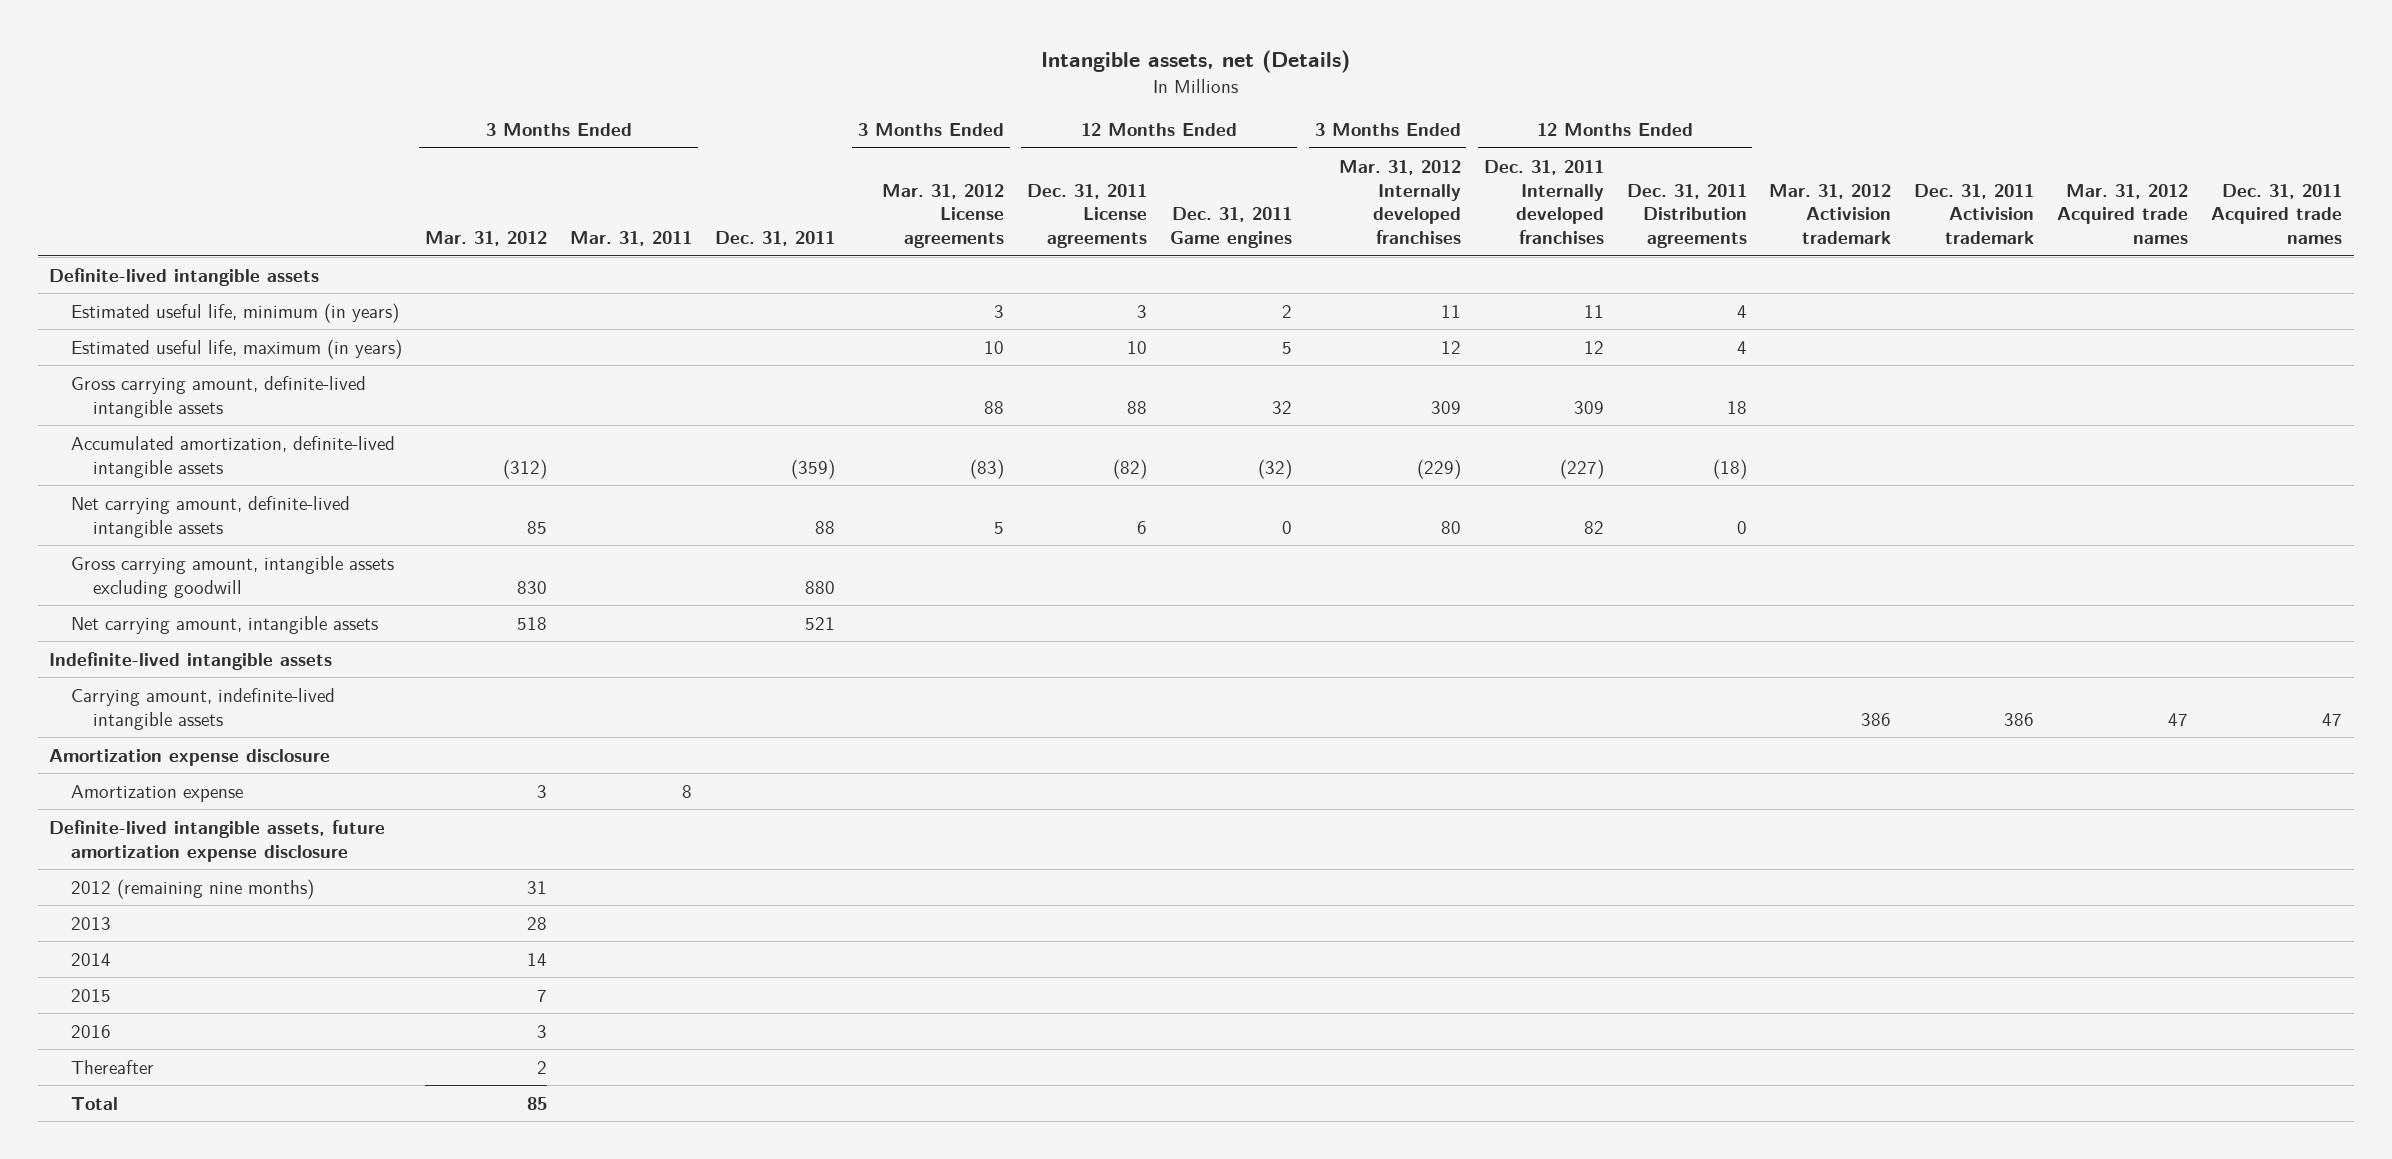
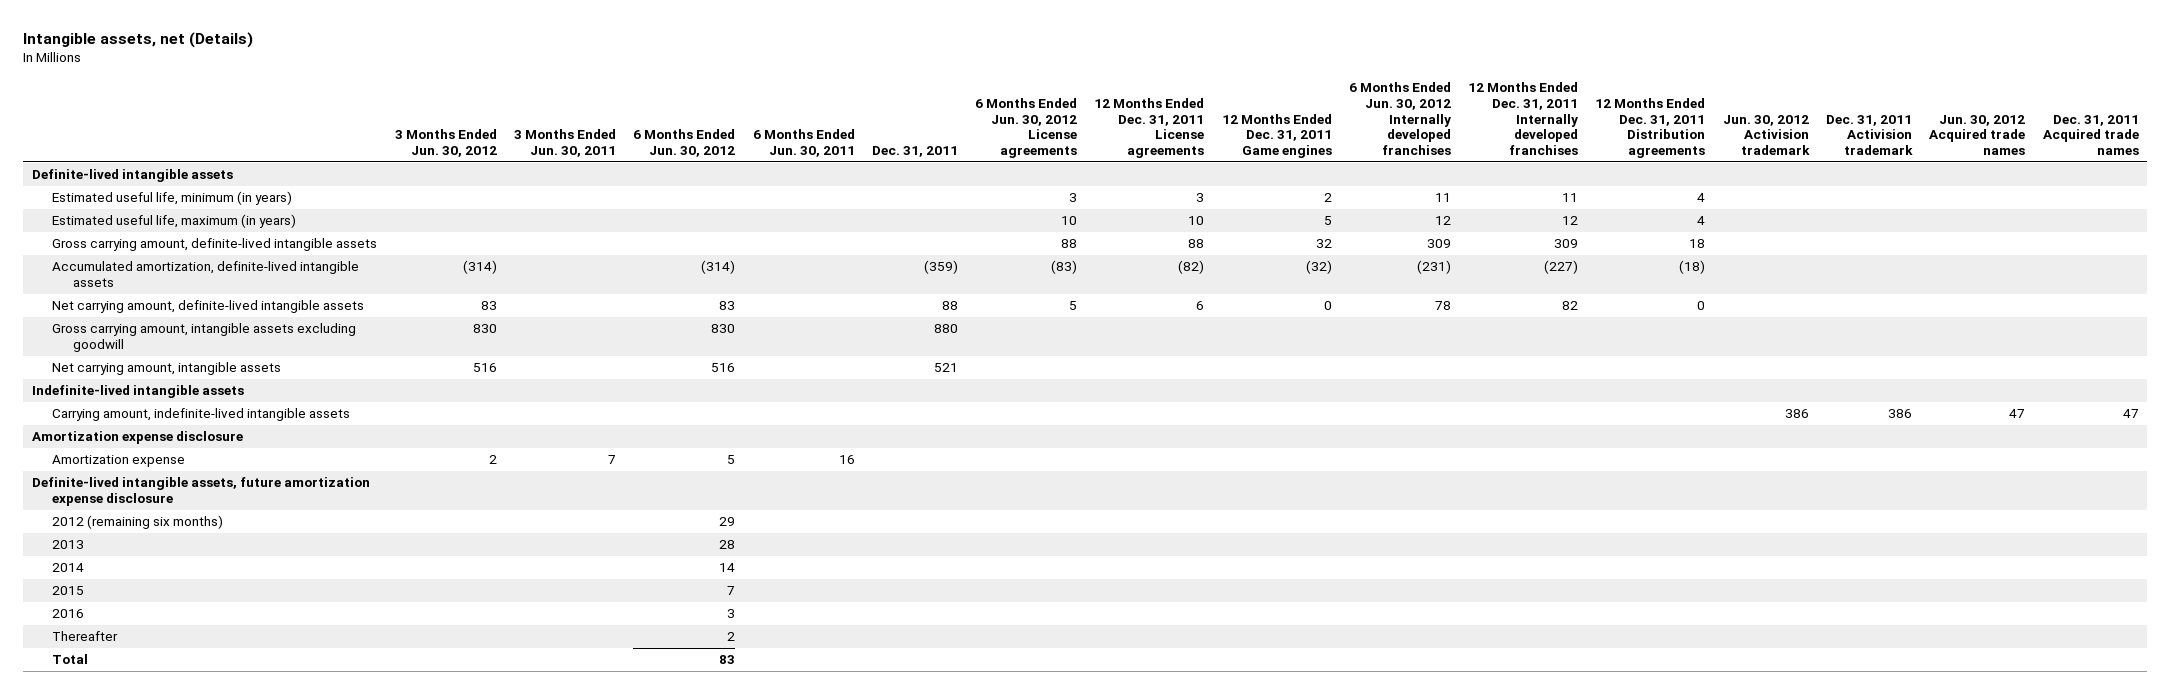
- | 3 Months Ended Mar. 31, 2012 | 3 Months Ended Mar. 31, 2011 | Dec. 31, 2011 | 3 Months Ended Mar. 31, 2012 License agreements | 12 Months Ended Dec. 31, 2011 License agreements | 12 Months Ended Dec. 31, 2011 Game engines | 3 Months Ended Mar. 31, 2012 Internally developed franchises | 12 Months Ended Dec. 31, 2011 Internally developed franchises | 12 Months Ended Dec. 31, 2011 Distribution agreements | Mar. 31, 2012 Activision trademark | Dec. 31, 2011 Activision trademark | Mar. 31, 2012 Acquired trade names | Dec. 31, 2011 Acquired trade names
+ | 3 Months Ended Jun. 30, 2012 | 3 Months Ended Jun. 30, 2011 | 6 Months Ended Jun. 30, 2012 | 6 Months Ended Jun. 30, 2011 | Dec. 31, 2011 | 6 Months Ended Jun. 30, 2012 License agreements | 12 Months Ended Dec. 31, 2011 License agreements | 12 Months Ended Dec. 31, 2011 Game engines | 6 Months Ended Jun. 30, 2012 Internally developed franchises | 12 Months Ended Dec. 31, 2011 Internally developed franchises | 12 Months Ended Dec. 31, 2011 Distribution agreements | Jun. 30, 2012 Activision trademark | Dec. 31, 2011 Activision trademark | Jun. 30, 2012 Acquired trade names | Dec. 31, 2011 Acquired trade names
- 2012 (remaining nine months) | 31 | | | | | | | | | | | |
+ 2012 (remaining six months) | | | 29 | | | | | | | | | | | |

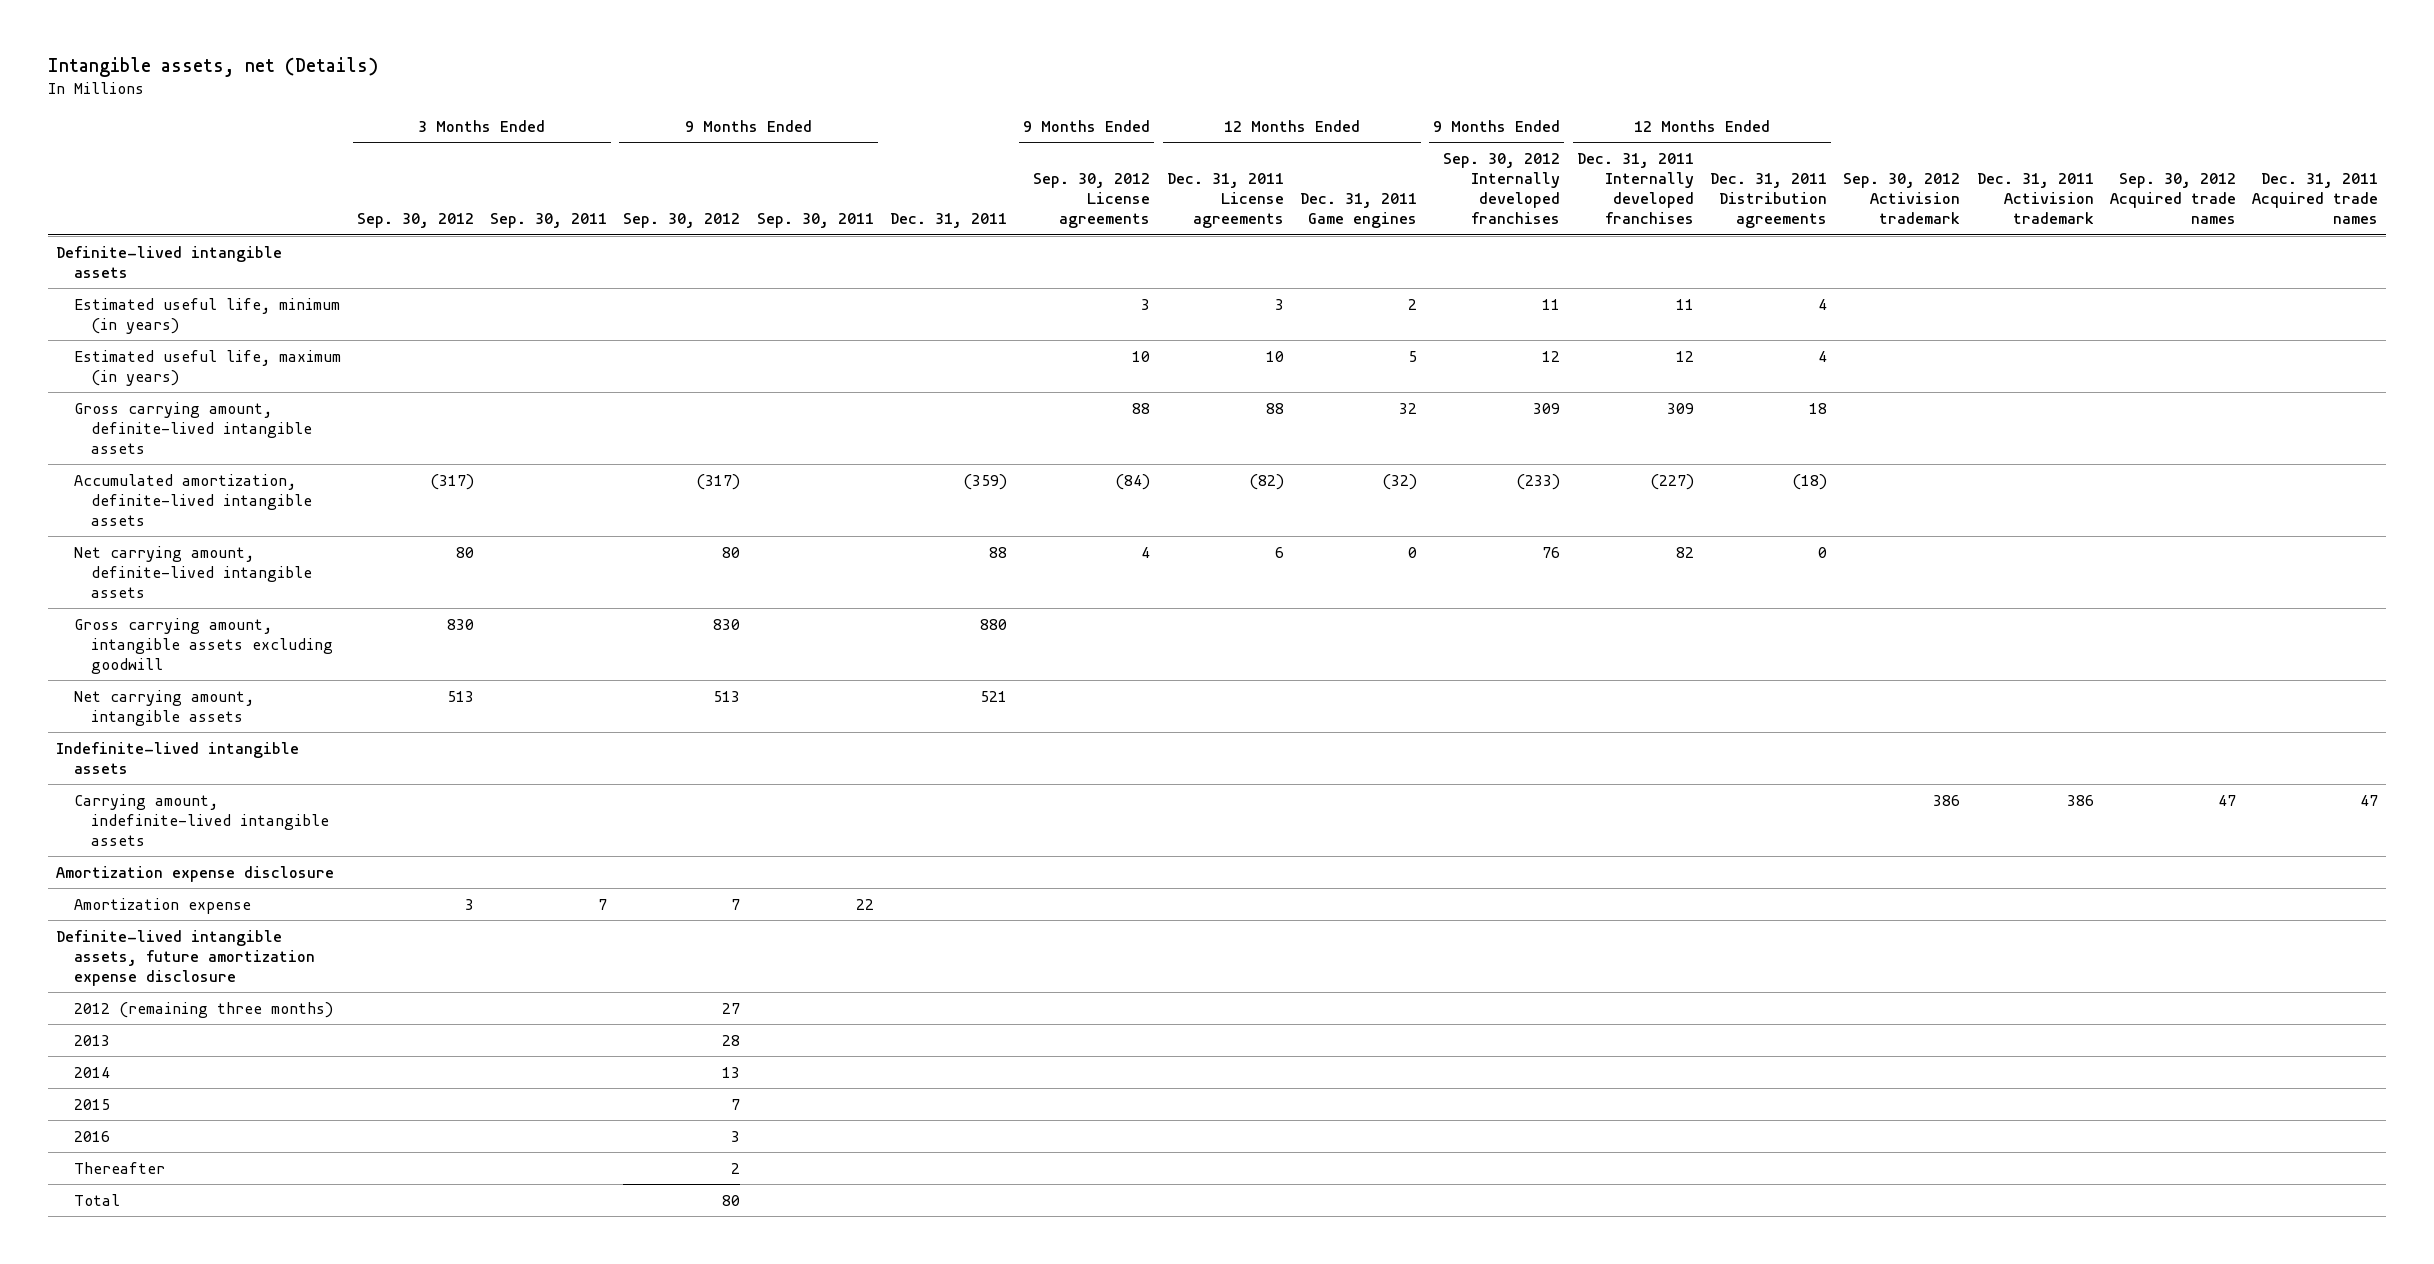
- | 3 Months Ended Jun. 30, 2012 | 3 Months Ended Jun. 30, 2011 | 6 Months Ended Jun. 30, 2012 | 6 Months Ended Jun. 30, 2011 | Dec. 31, 2011 | 6 Months Ended Jun. 30, 2012 License agreements | 12 Months Ended Dec. 31, 2011 License agreements | 12 Months Ended Dec. 31, 2011 Game engines | 6 Months Ended Jun. 30, 2012 Internally developed franchises | 12 Months Ended Dec. 31, 2011 Internally developed franchises | 12 Months Ended Dec. 31, 2011 Distribution agreements | Jun. 30, 2012 Activision trademark | Dec. 31, 2011 Activision trademark | Jun. 30, 2012 Acquired trade names | Dec. 31, 2011 Acquired trade names
+ | 3 Months Ended Sep. 30, 2012 | 3 Months Ended Sep. 30, 2011 | 9 Months Ended Sep. 30, 2012 | 9 Months Ended Sep. 30, 2011 | Dec. 31, 2011 | 9 Months Ended Sep. 30, 2012 License agreements | 12 Months Ended Dec. 31, 2011 License agreements | 12 Months Ended Dec. 31, 2011 Game engines | 9 Months Ended Sep. 30, 2012 Internally developed franchises | 12 Months Ended Dec. 31, 2011 Internally developed franchises | 12 Months Ended Dec. 31, 2011 Distribution agreements | Sep. 30, 2012 Activision trademark | Dec. 31, 2011 Activision trademark | Sep. 30, 2012 Acquired trade names | Dec. 31, 2011 Acquired trade names
- 2012 (remaining six months) | | | 29 | | | | | | | | | | | |
+ 2012 (remaining three months) | | | 27 | | | | | | | | | | | |

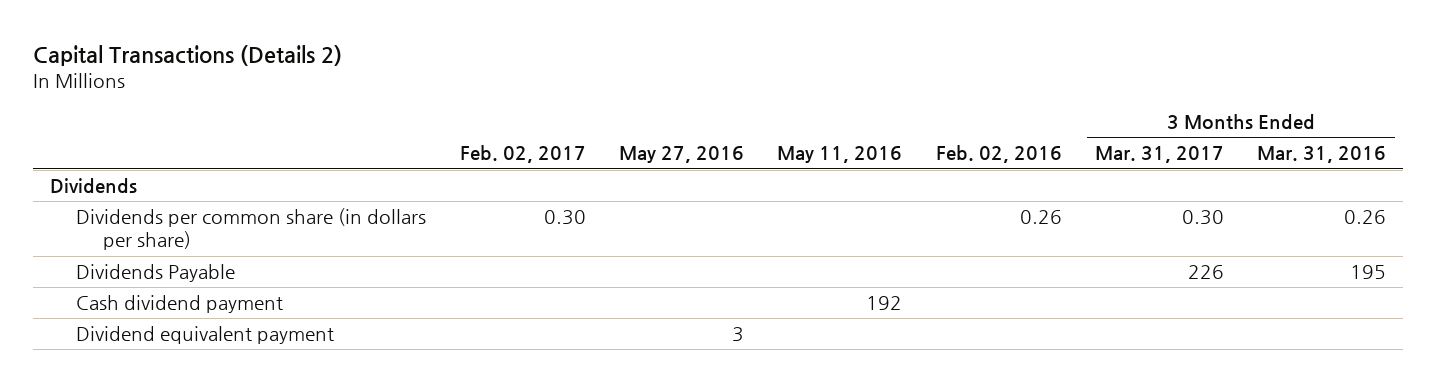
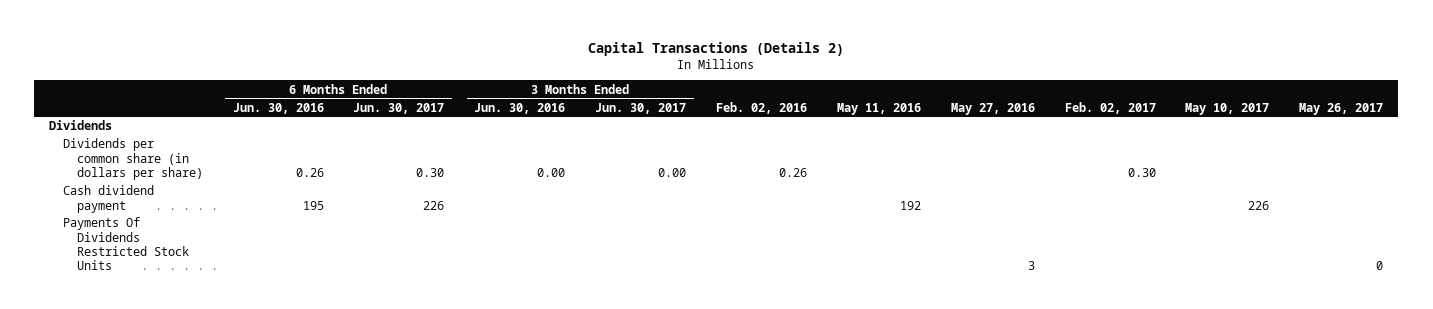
- | Feb. 02, 2017 | May 27, 2016 | May 11, 2016 | Feb. 02, 2016 | 3 Months Ended Mar. 31, 2017 | 3 Months Ended Mar. 31, 2016
+ | 6 Months Ended Jun. 30, 2016 | 6 Months Ended Jun. 30, 2017 | 3 Months Ended Jun. 30, 2016 | 3 Months Ended Jun. 30, 2017 | Feb. 02, 2016 | May 11, 2016 | May 27, 2016 | Feb. 02, 2017 | May 10, 2017 | May 26, 2017
- Dividends Payable | | | | | 226 | 195
- Dividend equivalent payment | | 3 | | | |
+ Payments Of Dividends Restricted Stock Units | | | | | | | 3 | | | 0

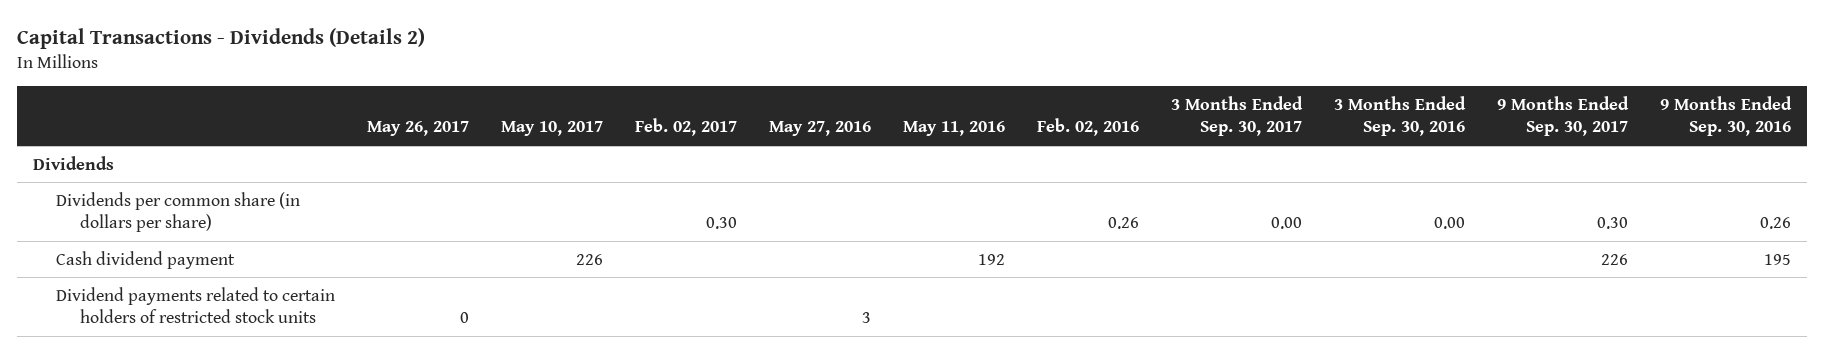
- Capital Transactions (Details 2)
+ Capital Transactions - Dividends (Details 2)
- | 6 Months Ended Jun. 30, 2016 | 6 Months Ended Jun. 30, 2017 | 3 Months Ended Jun. 30, 2016 | 3 Months Ended Jun. 30, 2017 | Feb. 02, 2016 | May 11, 2016 | May 27, 2016 | Feb. 02, 2017 | May 10, 2017 | May 26, 2017
+ | May 26, 2017 | May 10, 2017 | Feb. 02, 2017 | May 27, 2016 | May 11, 2016 | Feb. 02, 2016 | 3 Months Ended Sep. 30, 2017 | 3 Months Ended Sep. 30, 2016 | 9 Months Ended Sep. 30, 2017 | 9 Months Ended Sep. 30, 2016
- Payments Of Dividends Restricted Stock Units | | | | | | | 3 | | | 0
+ Dividend payments related to certain holders of restricted stock units | 0 | | | 3 | | | | | |

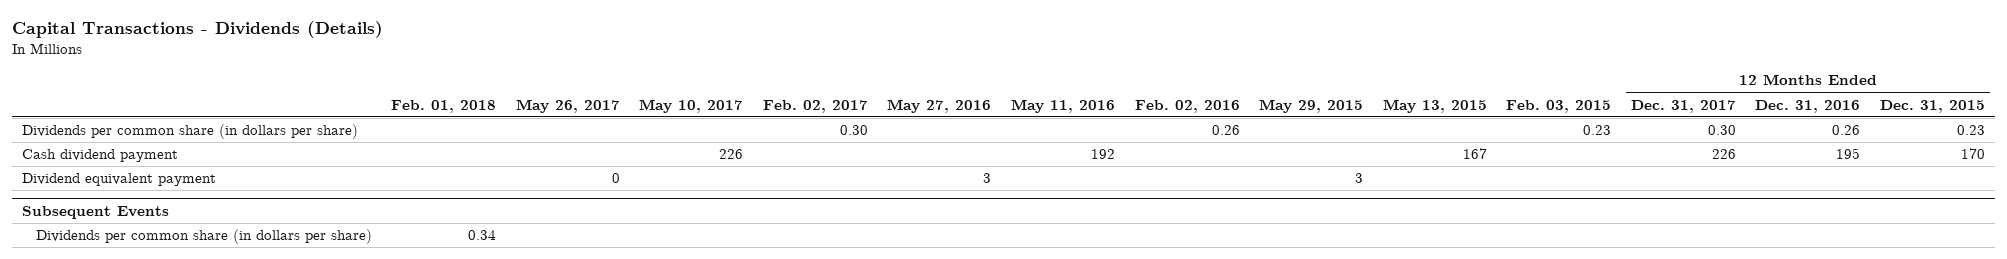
- Capital Transactions - Dividends (Details 2)
+ Capital Transactions - Dividends (Details)
- | May 26, 2017 | May 10, 2017 | Feb. 02, 2017 | May 27, 2016 | May 11, 2016 | Feb. 02, 2016 | 3 Months Ended Sep. 30, 2017 | 3 Months Ended Sep. 30, 2016 | 9 Months Ended Sep. 30, 2017 | 9 Months Ended Sep. 30, 2016
+ | Feb. 01, 2018 | May 26, 2017 | May 10, 2017 | Feb. 02, 2017 | May 27, 2016 | May 11, 2016 | Feb. 02, 2016 | May 29, 2015 | May 13, 2015 | Feb. 03, 2015 | 12 Months Ended Dec. 31, 2017 | 12 Months Ended Dec. 31, 2016 | 12 Months Ended Dec. 31, 2015
- Dividends
- Dividend payments related to certain holders of restricted stock units | 0 | | | 3 | | | | | |
+ Dividend equivalent payment | | 0 | | | 3 | | | 3 | | | | |
+ Subsequent Events
+ Dividends per common share (in dollars per share) | 0.34 | | | | | | | | | | | |

